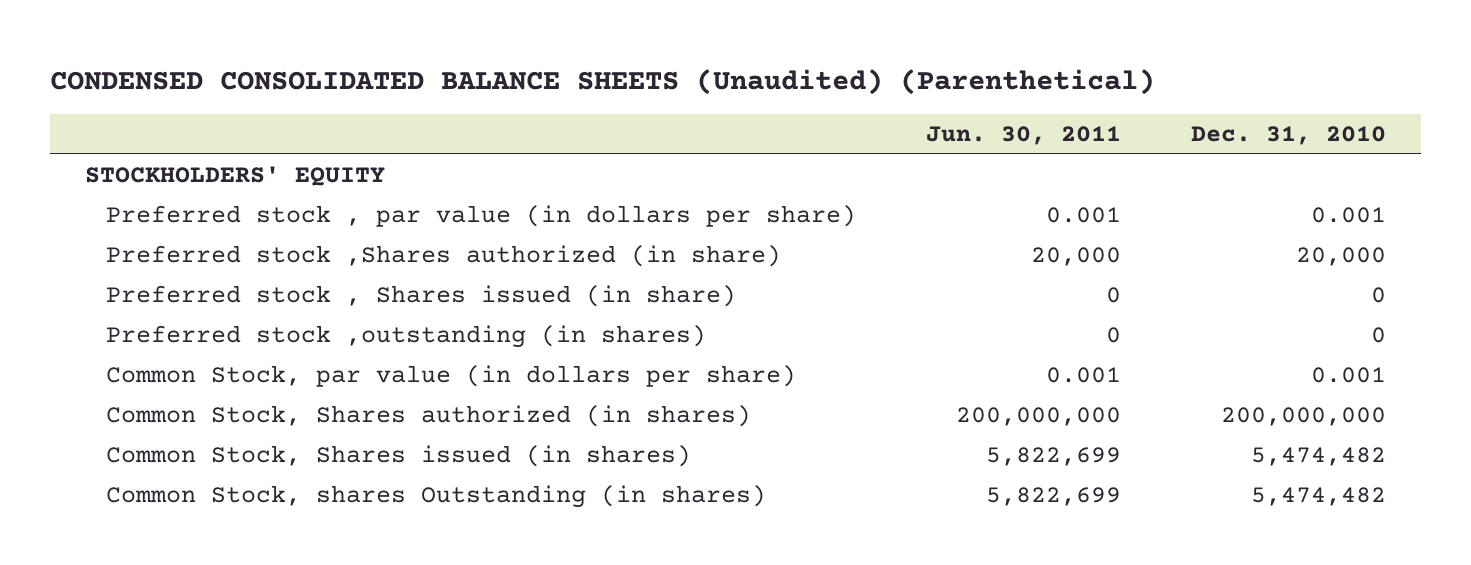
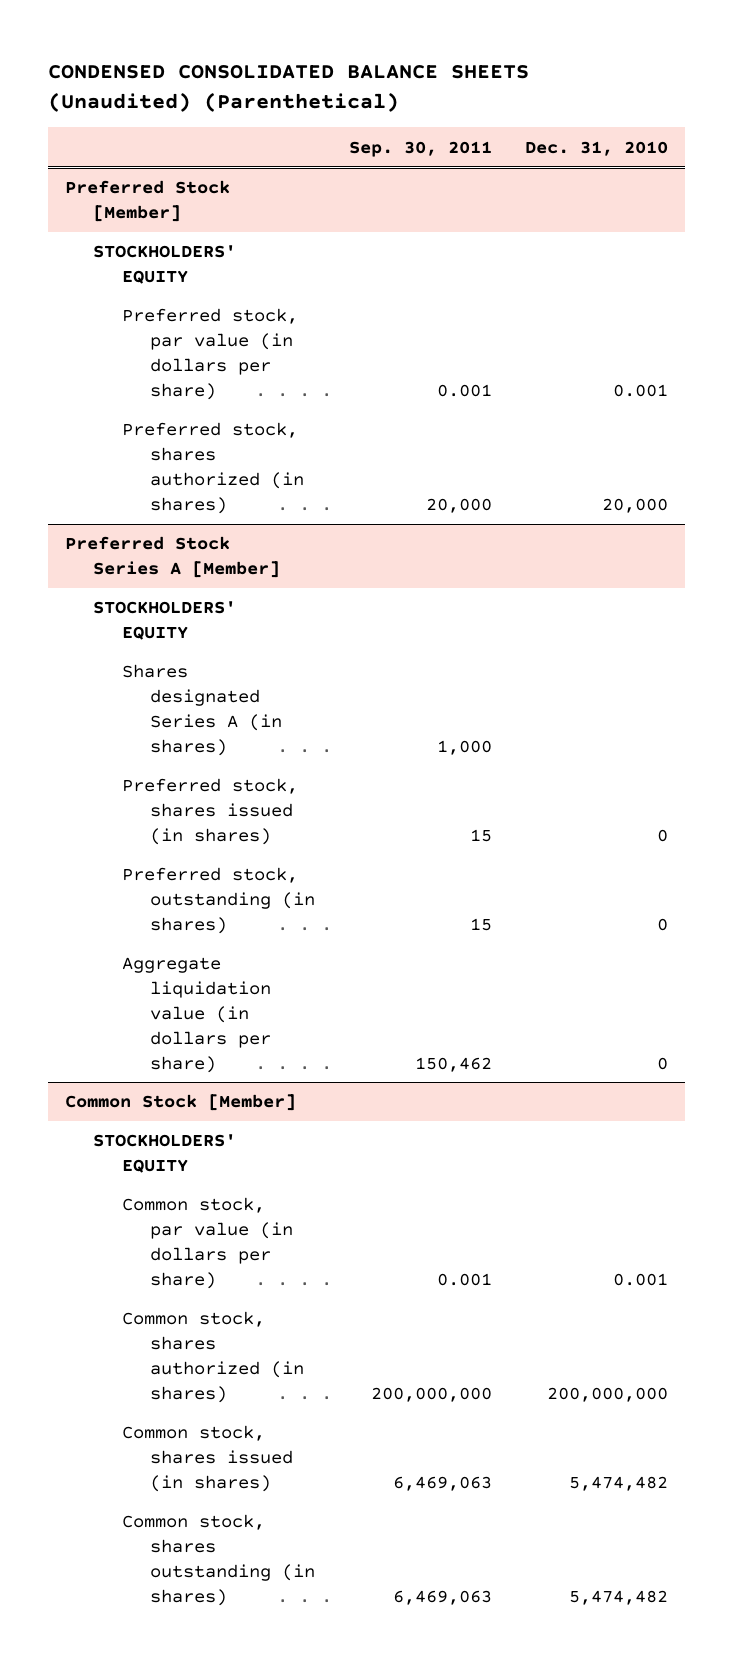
- | Jun. 30, 2011 | Dec. 31, 2010
+ | Sep. 30, 2011 | Dec. 31, 2010
+ Preferred Stock [Member]
- Preferred stock , par value (in dollars per share) | 0.001 | 0.001
- Preferred stock ,Shares authorized (in share) | 20,000 | 20,000
- Preferred stock , Shares issued (in share) | 0 | 0
- Preferred stock ,outstanding (in shares) | 0 | 0
- Common Stock, par value (in dollars per share) | 0.001 | 0.001
- Common Stock, Shares authorized (in shares) | 200,000,000 | 200,000,000
- Common Stock, Shares issued (in shares) | 5,822,699 | 5,474,482
- Common Stock, shares Outstanding (in shares) | 5,822,699 | 5,474,482
+ Preferred stock, par value (in dollars per share) | 0.001 | 0.001
+ Preferred stock, shares authorized (in shares) | 20,000 | 20,000
+ Preferred Stock Series A [Member]
+ STOCKHOLDERS' EQUITY
+ Shares designated Series A (in shares) | 1,000 |
+ Preferred stock, shares issued (in shares) | 15 | 0
+ Preferred stock, outstanding (in shares) | 15 | 0
+ Aggregate liquidation value (in dollars per share) | 150,462 | 0
+ Common Stock [Member]
+ STOCKHOLDERS' EQUITY
+ Common stock, par value (in dollars per share) | 0.001 | 0.001
+ Common stock, shares authorized (in shares) | 200,000,000 | 200,000,000
+ Common stock, shares issued (in shares) | 6,469,063 | 5,474,482
+ Common stock, shares outstanding (in shares) | 6,469,063 | 5,474,482

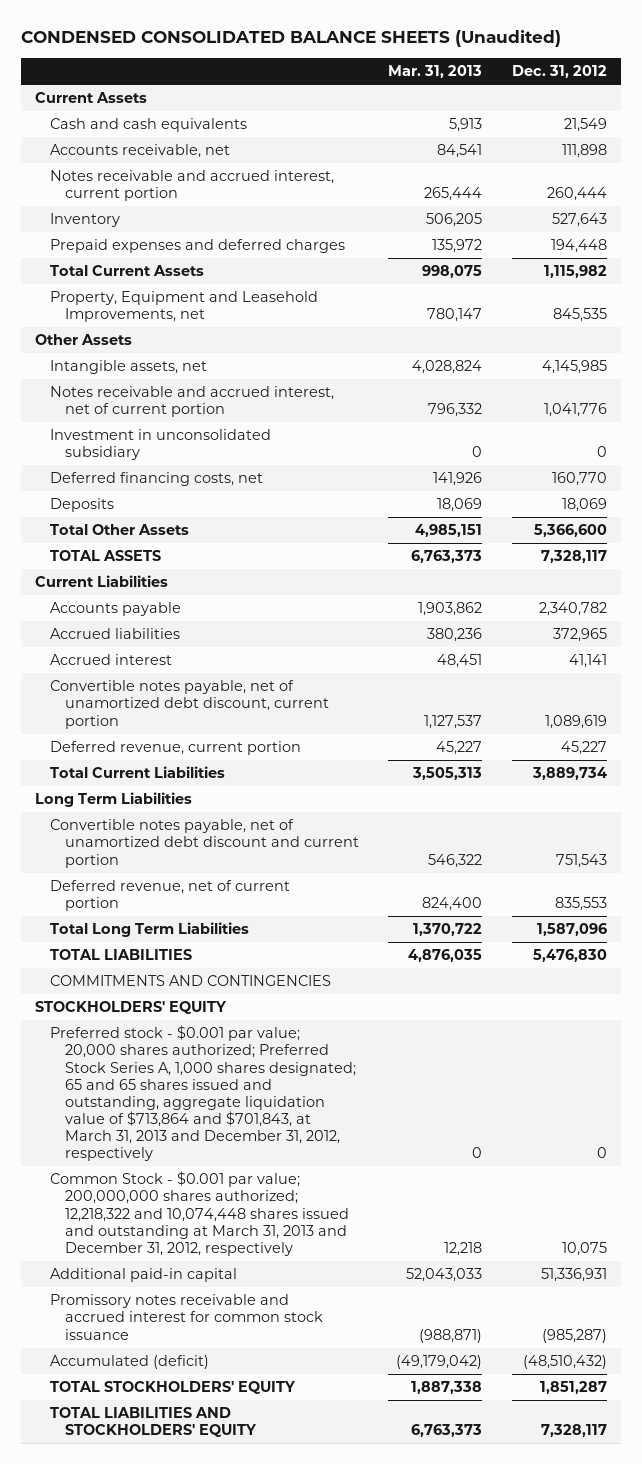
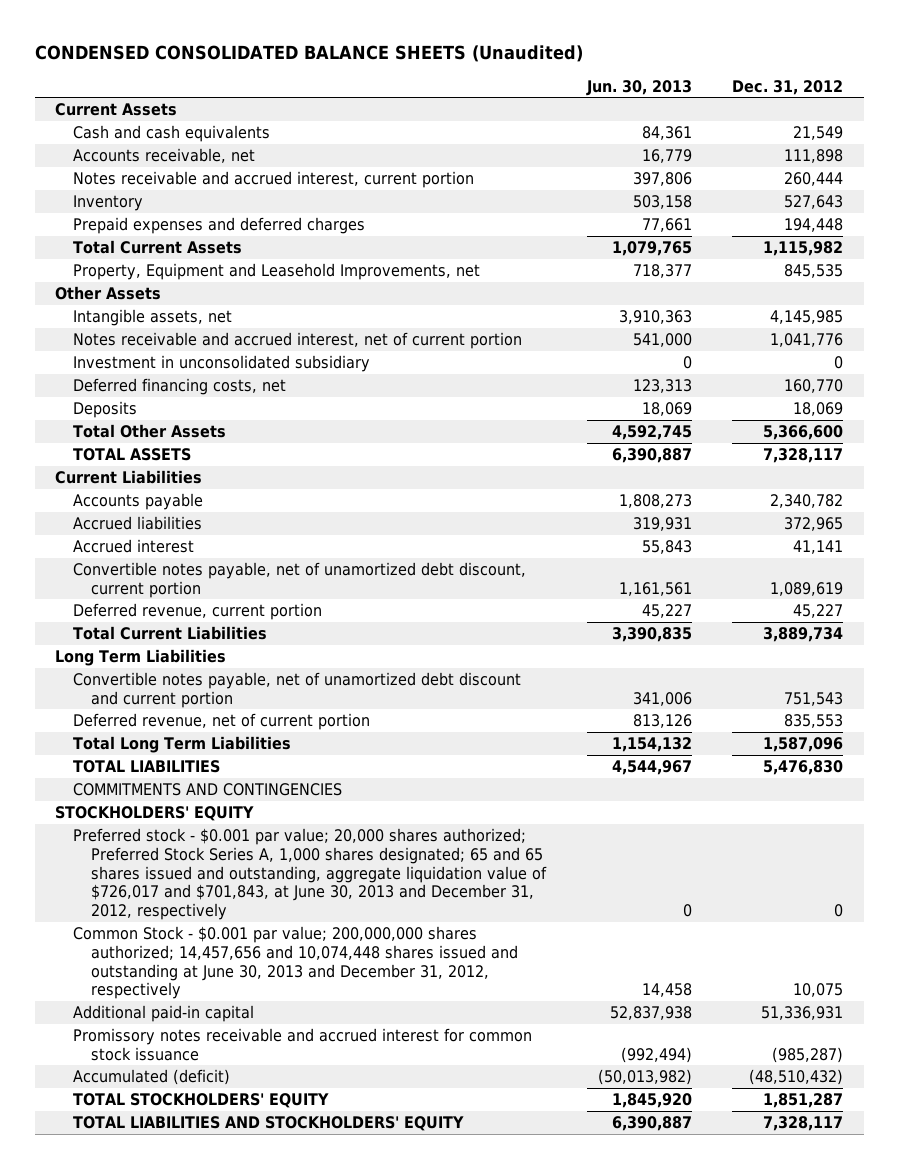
- | Mar. 31, 2013 | Dec. 31, 2012
+ | Jun. 30, 2013 | Dec. 31, 2012
- Preferred stock - $0.001 par value; 20,000 shares authorized; Preferred Stock Series A, 1,000 shares designated; 65 and 65 shares issued and outstanding, aggregate liquidation value of $713,864 and $701,843, at March 31, 2013 and December 31, 2012, respectively | 0 | 0
- Common Stock - $0.001 par value; 200,000,000 shares authorized; 12,218,322 and 10,074,448 shares issued and outstanding at March 31, 2013 and December 31, 2012, respectively | 12,218 | 10,075
+ Preferred stock - $0.001 par value; 20,000 shares authorized; Preferred Stock Series A, 1,000 shares designated; 65 and 65 shares issued and outstanding, aggregate liquidation value of $726,017 and $701,843, at June 30, 2013 and December 31, 2012, respectively | 0 | 0
+ Common Stock - $0.001 par value; 200,000,000 shares authorized; 14,457,656 and 10,074,448 shares issued and outstanding at June 30, 2013 and December 31, 2012, respectively | 14,458 | 10,075

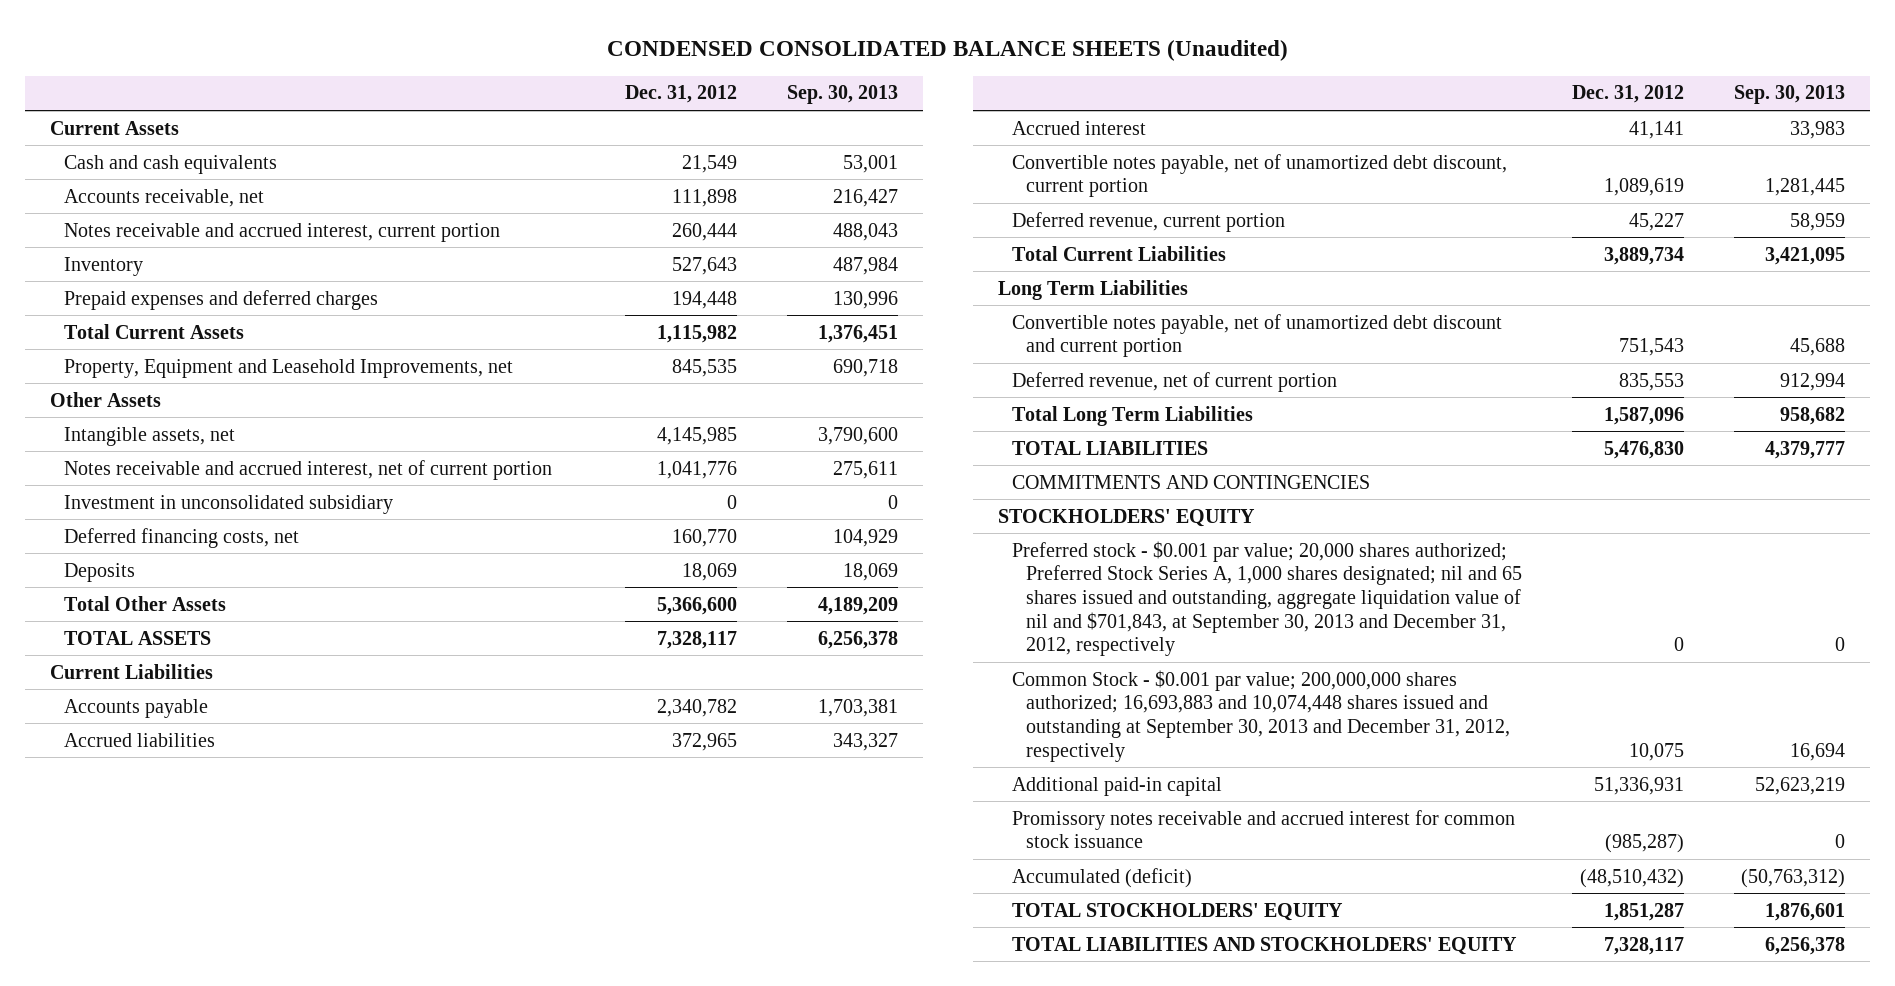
- | Jun. 30, 2013 | Dec. 31, 2012
+ | Dec. 31, 2012 | Sep. 30, 2013
- Preferred stock - $0.001 par value; 20,000 shares authorized; Preferred Stock Series A, 1,000 shares designated; 65 and 65 shares issued and outstanding, aggregate liquidation value of $726,017 and $701,843, at June 30, 2013 and December 31, 2012, respectively | 0 | 0
- Common Stock - $0.001 par value; 200,000,000 shares authorized; 14,457,656 and 10,074,448 shares issued and outstanding at June 30, 2013 and December 31, 2012, respectively | 14,458 | 10,075
+ Preferred stock - $0.001 par value; 20,000 shares authorized; Preferred Stock Series A, 1,000 shares designated; nil and 65 shares issued and outstanding, aggregate liquidation value of nil and $701,843, at September 30, 2013 and December 31, 2012, respectively | 0 | 0
+ Common Stock - $0.001 par value; 200,000,000 shares authorized; 16,693,883 and 10,074,448 shares issued and outstanding at September 30, 2013 and December 31, 2012, respectively | 10,075 | 16,694

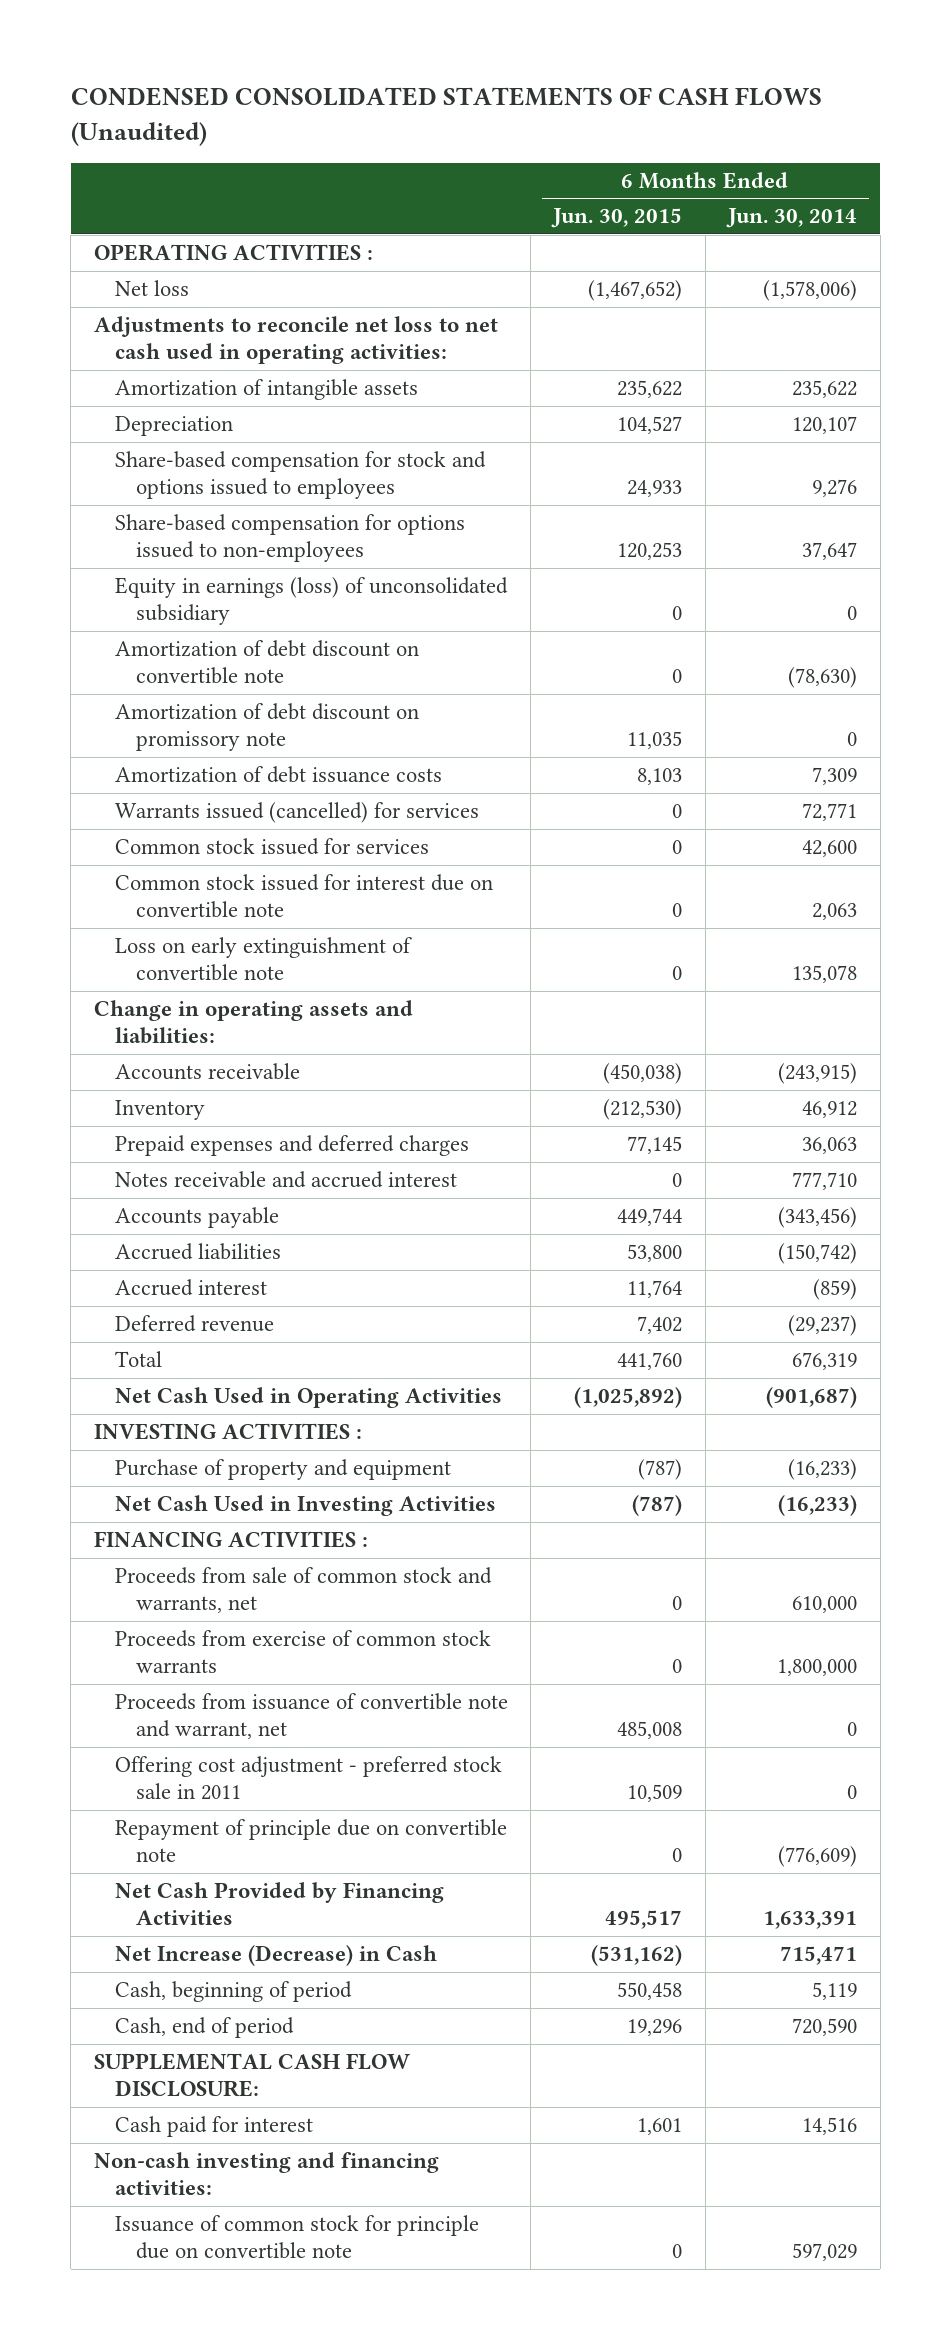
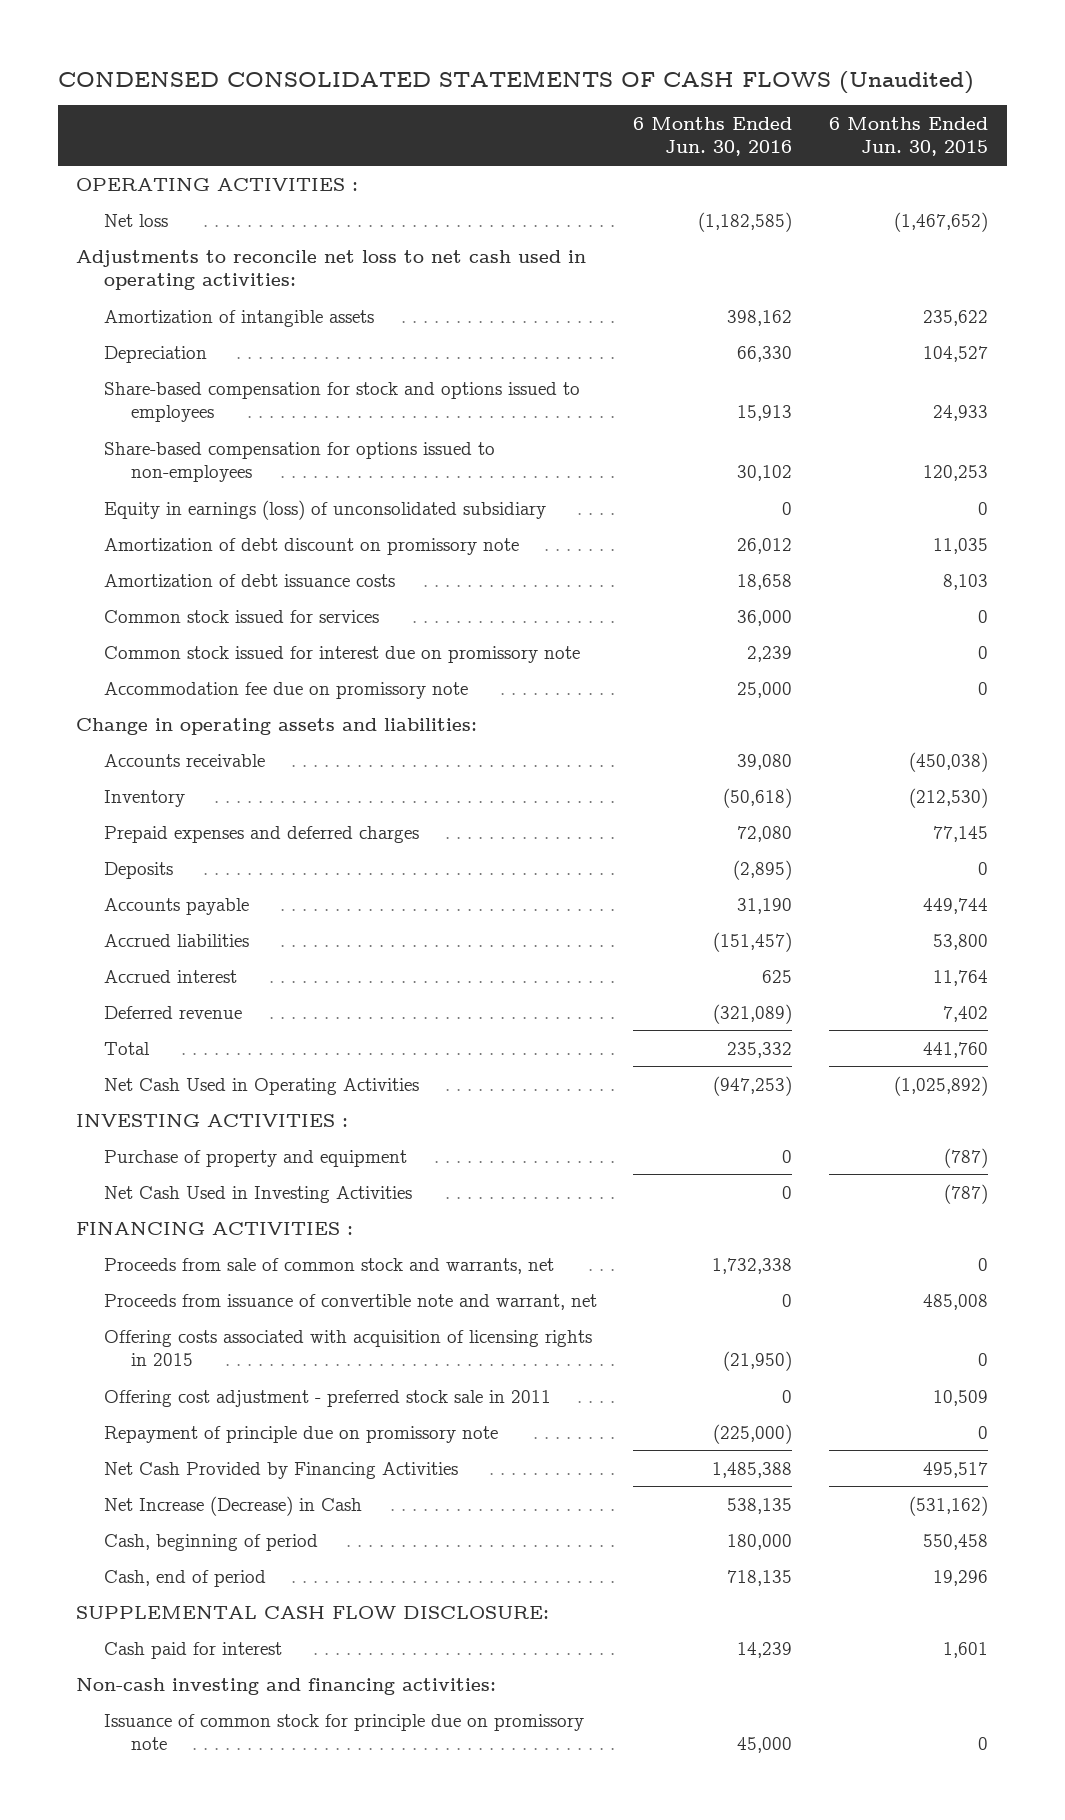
- | 6 Months Ended Jun. 30, 2015 | 6 Months Ended Jun. 30, 2014
+ | 6 Months Ended Jun. 30, 2016 | 6 Months Ended Jun. 30, 2015
- Amortization of debt discount on convertible note | 0 | (78,630)
- Warrants issued (cancelled) for services | 0 | 72,771
- Common stock issued for interest due on convertible note | 0 | 2,063
- Loss on early extinguishment of convertible note | 0 | 135,078
+ Common stock issued for interest due on promissory note | 2,239 | 0
+ Accommodation fee due on promissory note | 25,000 | 0
- Notes receivable and accrued interest | 0 | 777,710
+ Deposits | (2,895) | 0
- Proceeds from exercise of common stock warrants | 0 | 1,800,000
+ Offering costs associated with acquisition of licensing rights in 2015 | (21,950) | 0
- Repayment of principle due on convertible note | 0 | (776,609)
+ Repayment of principle due on promissory note | (225,000) | 0
- Issuance of common stock for principle due on convertible note | 0 | 597,029
+ Issuance of common stock for principle due on promissory note | 45,000 | 0

